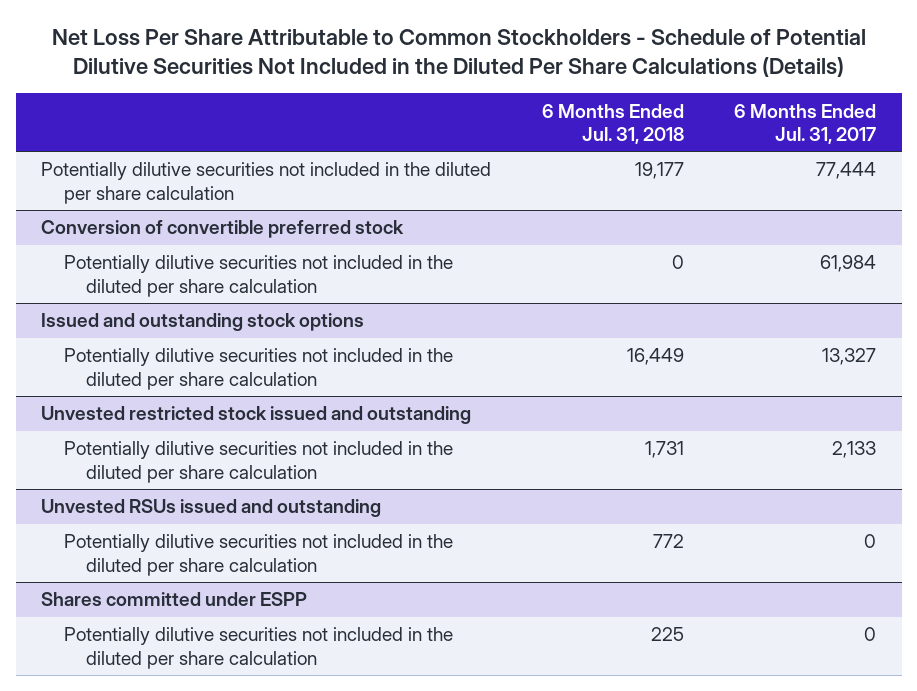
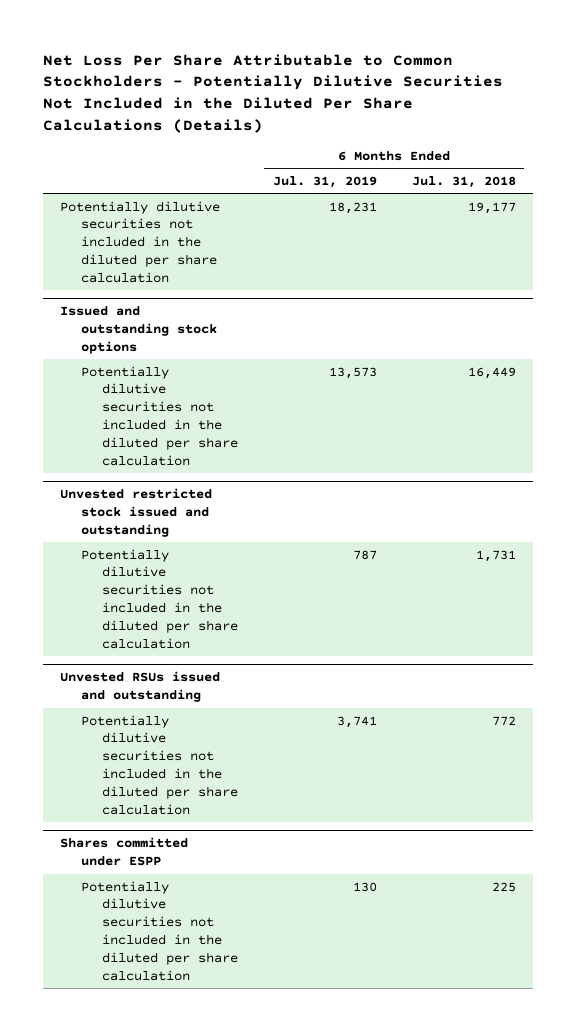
- Net Loss Per Share Attributable to Common Stockholders - Schedule of Potential Dilutive Securities Not Included in the Diluted Per Share Calculations (Details)
+ Net Loss Per Share Attributable to Common Stockholders - Potentially Dilutive Securities Not Included in the Diluted Per Share Calculations (Details)
- | 6 Months Ended Jul. 31, 2018 | 6 Months Ended Jul. 31, 2017
+ | 6 Months Ended Jul. 31, 2019 | 6 Months Ended Jul. 31, 2018
- Conversion of convertible preferred stock
- Potentially dilutive securities not included in the diluted per share calculation | 0 | 61,984

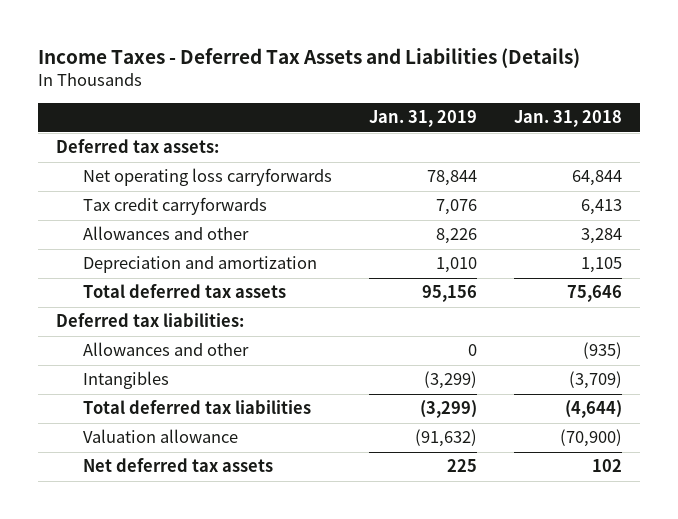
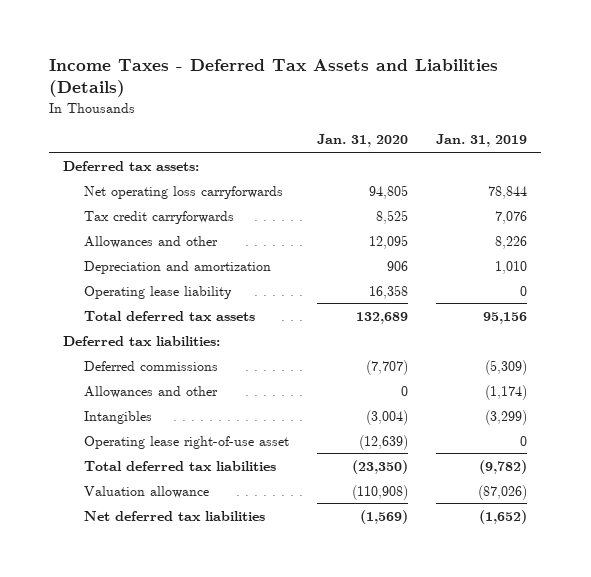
- | Jan. 31, 2019 | Jan. 31, 2018
+ | Jan. 31, 2020 | Jan. 31, 2019
+ Operating lease liability | 16,358 | 0
- Allowances and other | 0 | (935)
+ Deferred commissions | (7,707) | (5,309)
+ Allowances and other | 0 | (1,174)
- Total deferred tax liabilities | (3,299) | (4,644)
- Valuation allowance | (91,632) | (70,900)
- Net deferred tax assets | 225 | 102
+ Operating lease right-of-use asset | (12,639) | 0
+ Total deferred tax liabilities | (23,350) | (9,782)
+ Valuation allowance | (110,908) | (87,026)
+ Net deferred tax liabilities | (1,569) | (1,652)

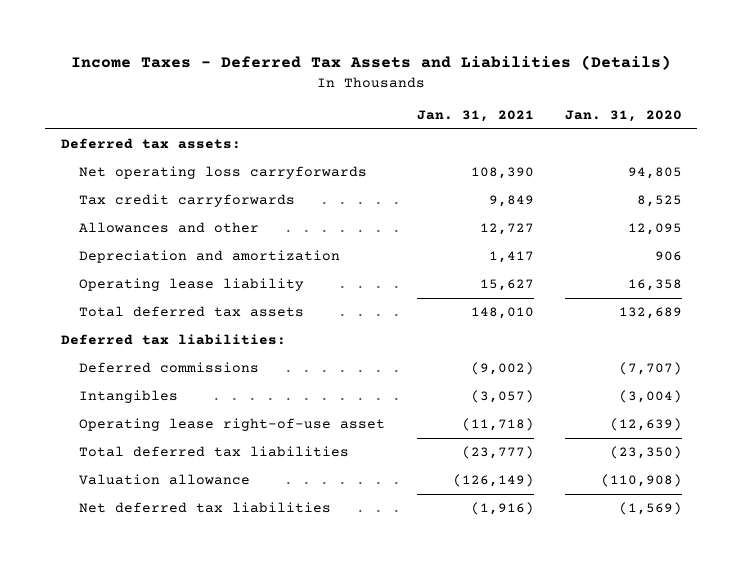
- | Jan. 31, 2020 | Jan. 31, 2019
+ | Jan. 31, 2021 | Jan. 31, 2020
- Allowances and other | 0 | (1,174)

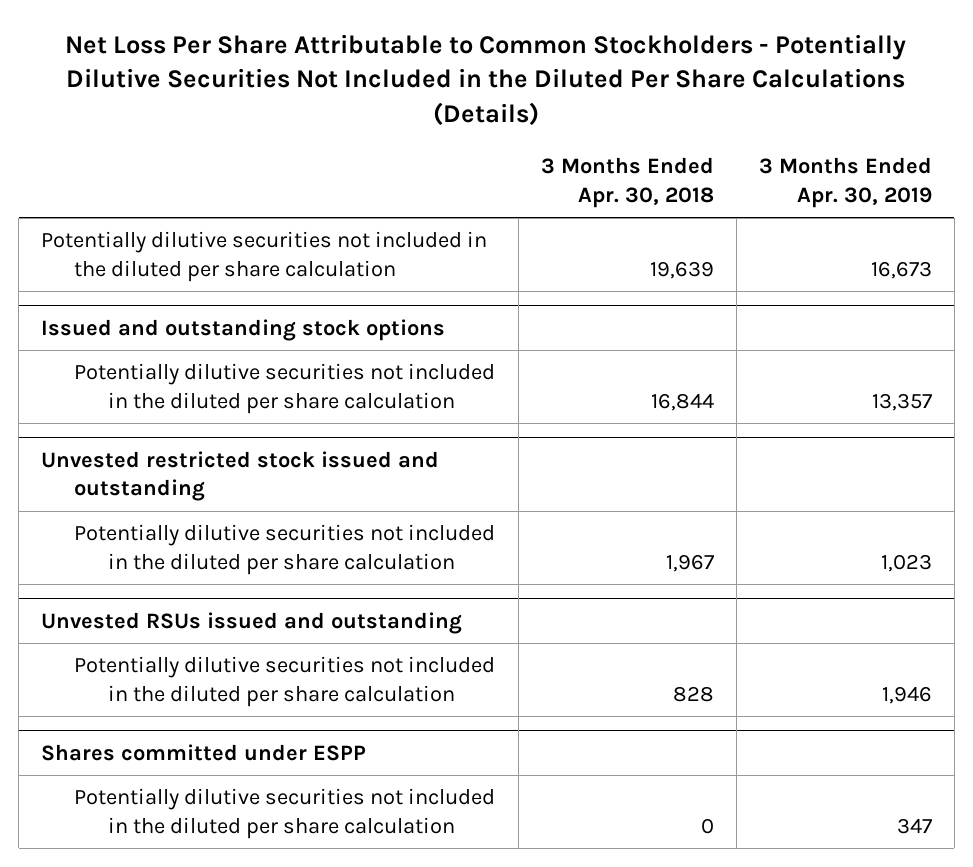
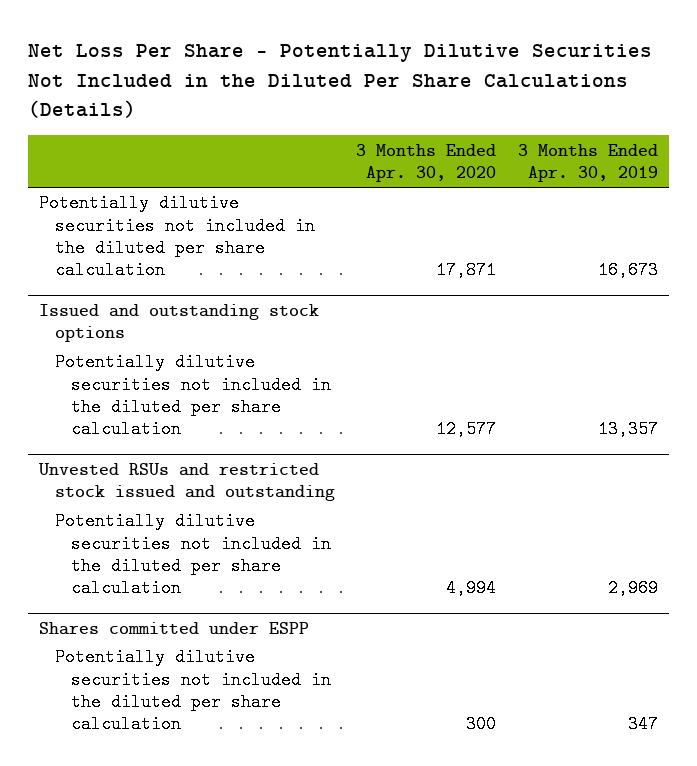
- Net Loss Per Share Attributable to Common Stockholders - Potentially Dilutive Securities Not Included in the Diluted Per Share Calculations (Details)
+ Net Loss Per Share - Potentially Dilutive Securities Not Included in the Diluted Per Share Calculations (Details)
- | 3 Months Ended Apr. 30, 2018 | 3 Months Ended Apr. 30, 2019
+ | 3 Months Ended Apr. 30, 2020 | 3 Months Ended Apr. 30, 2019
- Unvested restricted stock issued and outstanding
- Potentially dilutive securities not included in the diluted per share calculation | 1,967 | 1,023
- Unvested RSUs issued and outstanding
- Potentially dilutive securities not included in the diluted per share calculation | 828 | 1,946
+ Unvested RSUs and restricted stock issued and outstanding
+ Potentially dilutive securities not included in the diluted per share calculation | 4,994 | 2,969

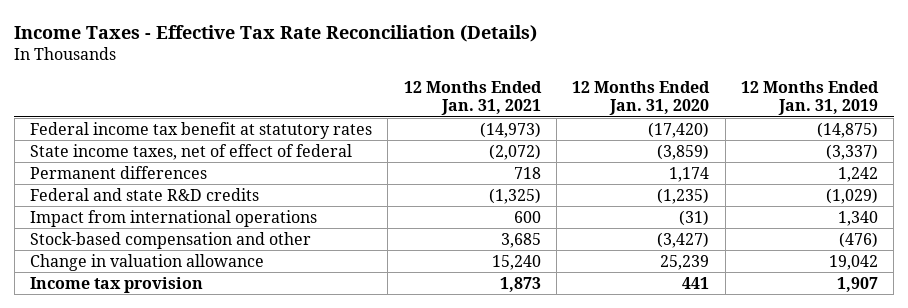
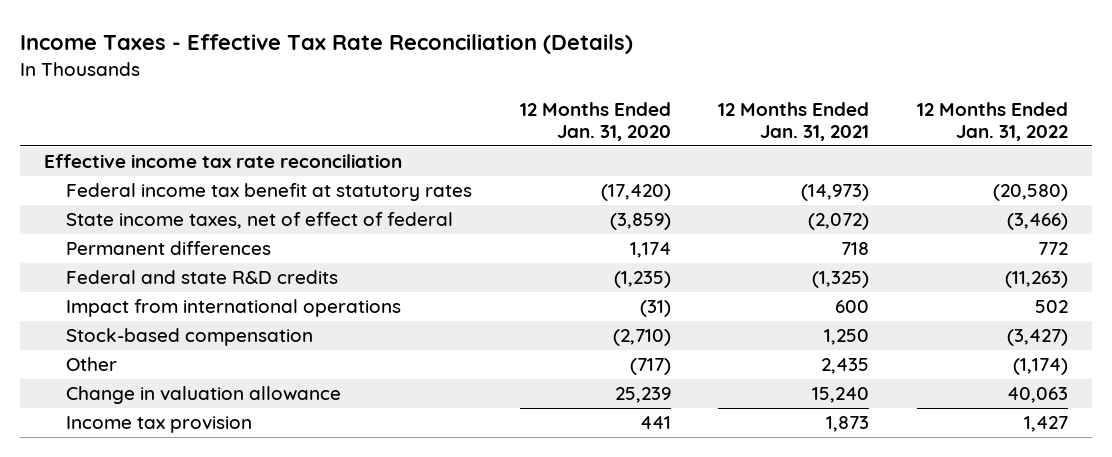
- | 12 Months Ended Jan. 31, 2021 | 12 Months Ended Jan. 31, 2020 | 12 Months Ended Jan. 31, 2019
+ | 12 Months Ended Jan. 31, 2020 | 12 Months Ended Jan. 31, 2021 | 12 Months Ended Jan. 31, 2022
+ Effective income tax rate reconciliation
- Stock-based compensation and other | 3,685 | (3,427) | (476)
+ Stock-based compensation | (2,710) | 1,250 | (3,427)
+ Other | (717) | 2,435 | (1,174)

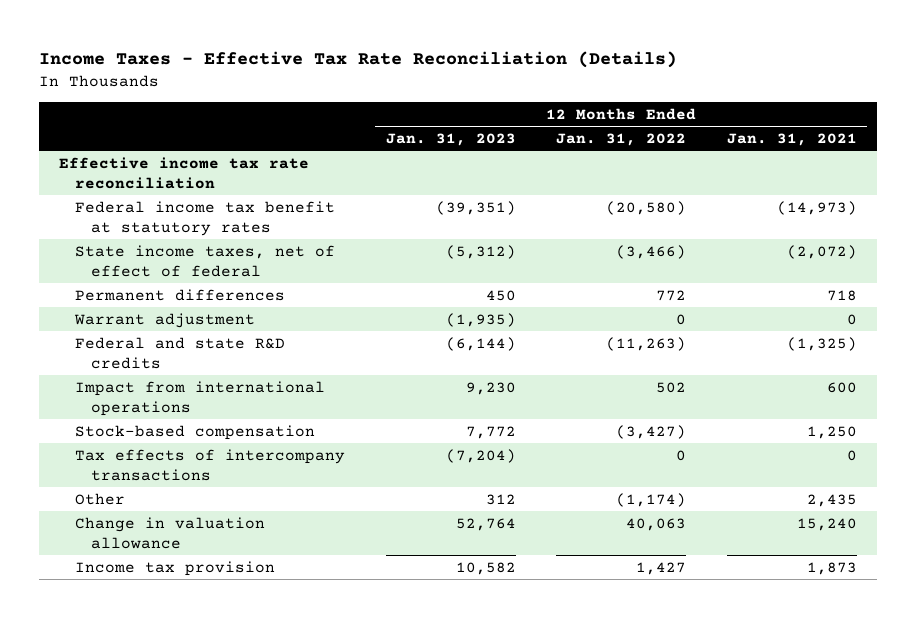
- | 12 Months Ended Jan. 31, 2020 | 12 Months Ended Jan. 31, 2021 | 12 Months Ended Jan. 31, 2022
+ | 12 Months Ended Jan. 31, 2023 | 12 Months Ended Jan. 31, 2022 | 12 Months Ended Jan. 31, 2021
+ Warrant adjustment | (1,935) | 0 | 0
+ Tax effects of intercompany transactions | (7,204) | 0 | 0

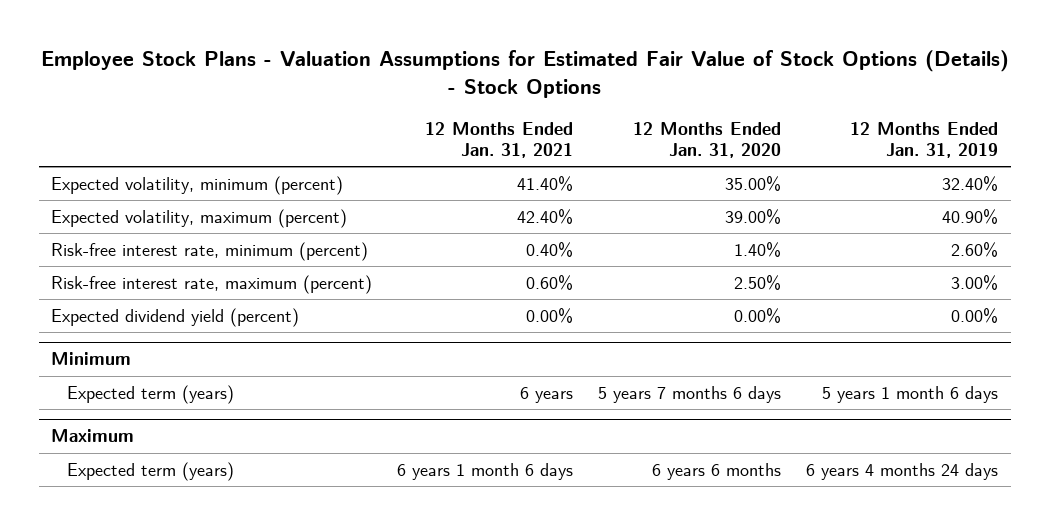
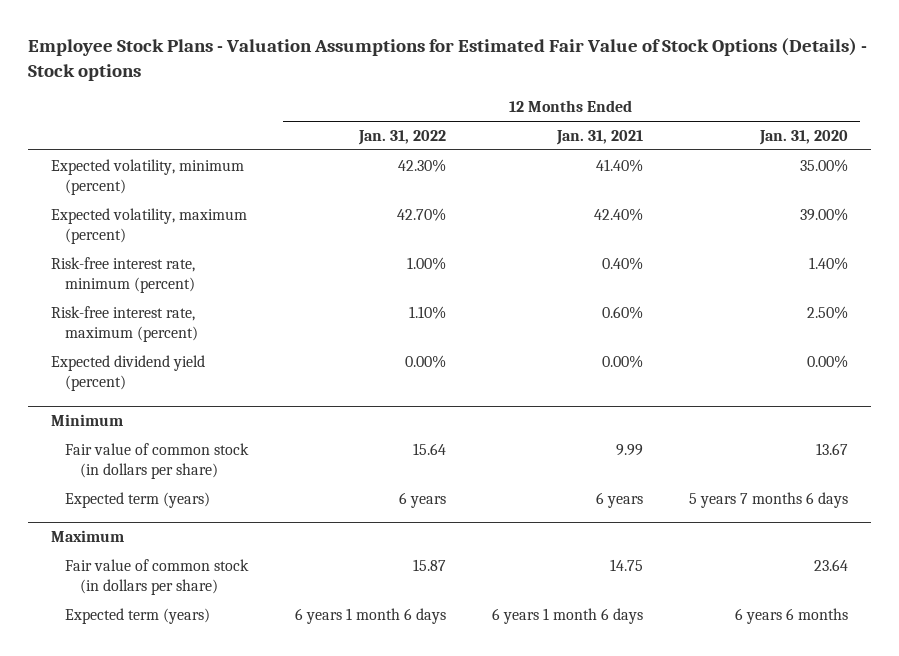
- Employee Stock Plans - Valuation Assumptions for Estimated Fair Value of Stock Options (Details) - Stock Options
+ Employee Stock Plans - Valuation Assumptions for Estimated Fair Value of Stock Options (Details) - Stock options
- | 12 Months Ended Jan. 31, 2021 | 12 Months Ended Jan. 31, 2020 | 12 Months Ended Jan. 31, 2019
+ | 12 Months Ended Jan. 31, 2022 | 12 Months Ended Jan. 31, 2021 | 12 Months Ended Jan. 31, 2020
@ Minimum
+ Fair value of common stock (in dollars per share) | 15.64 | 9.99 | 13.67
@ Maximum
+ Fair value of common stock (in dollars per share) | 15.87 | 14.75 | 23.64

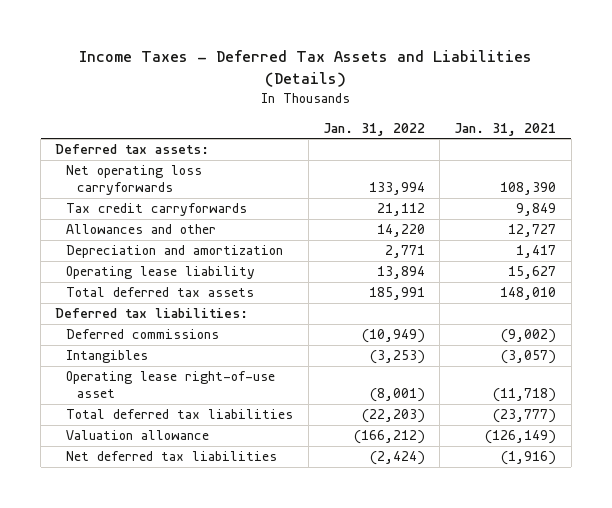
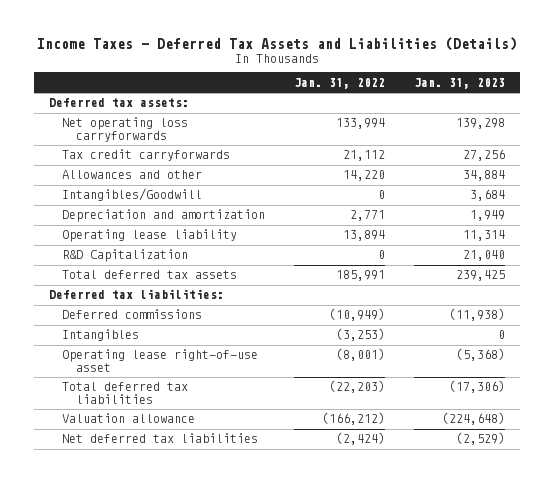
- | Jan. 31, 2022 | Jan. 31, 2021
+ | Jan. 31, 2022 | Jan. 31, 2023
+ Intangibles/Goodwill | 0 | 3,684
+ R&D Capitalization | 0 | 21,040

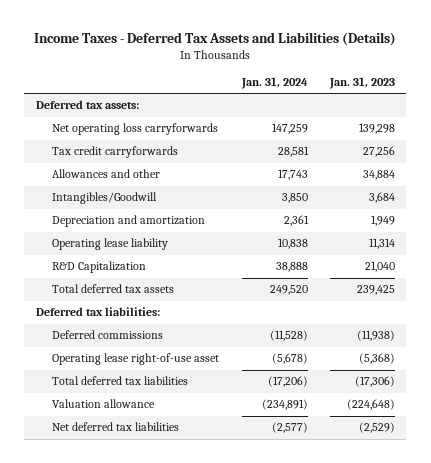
- | Jan. 31, 2022 | Jan. 31, 2023
+ | Jan. 31, 2024 | Jan. 31, 2023
- Intangibles | (3,253) | 0

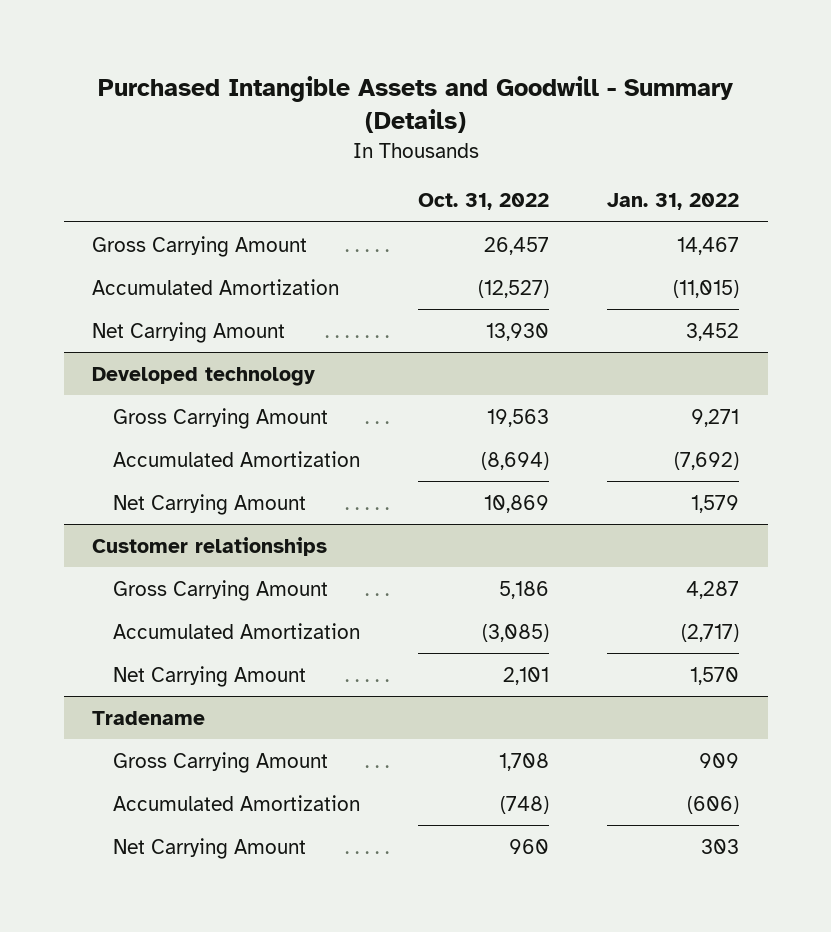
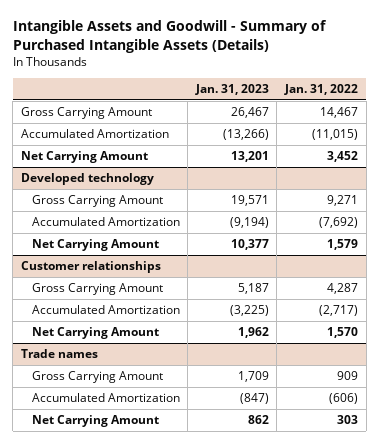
- Purchased Intangible Assets and Goodwill - Summary (Details)
+ Intangible Assets and Goodwill - Summary of Purchased Intangible Assets (Details)
- | Oct. 31, 2022 | Jan. 31, 2022
+ | Jan. 31, 2023 | Jan. 31, 2022
- Tradename
+ Trade names

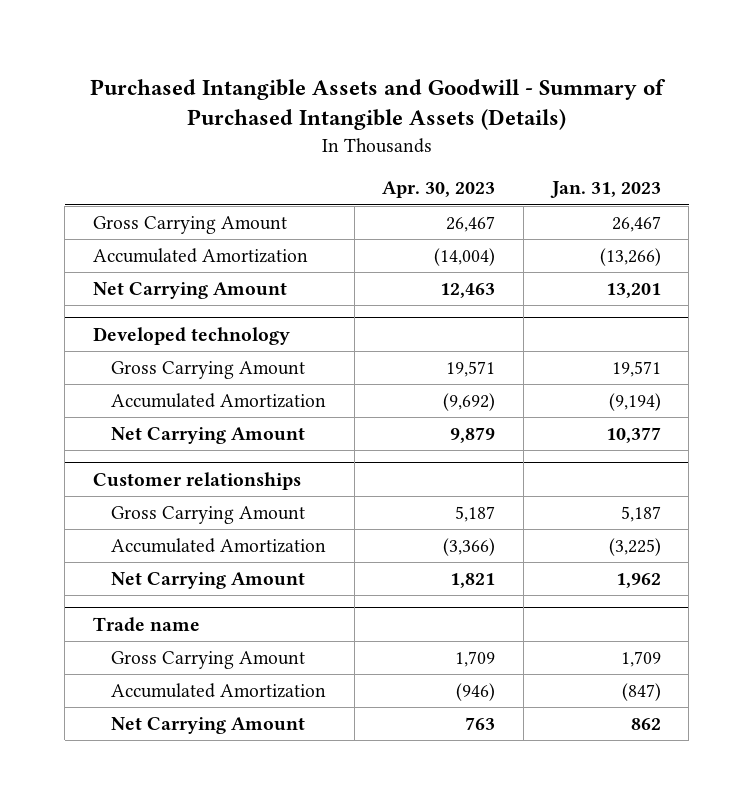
- Intangible Assets and Goodwill - Summary of Purchased Intangible Assets (Details)
+ Purchased Intangible Assets and Goodwill - Summary of Purchased Intangible Assets (Details)
- | Jan. 31, 2023 | Jan. 31, 2022
+ | Apr. 30, 2023 | Jan. 31, 2023
- Trade names
+ Trade name

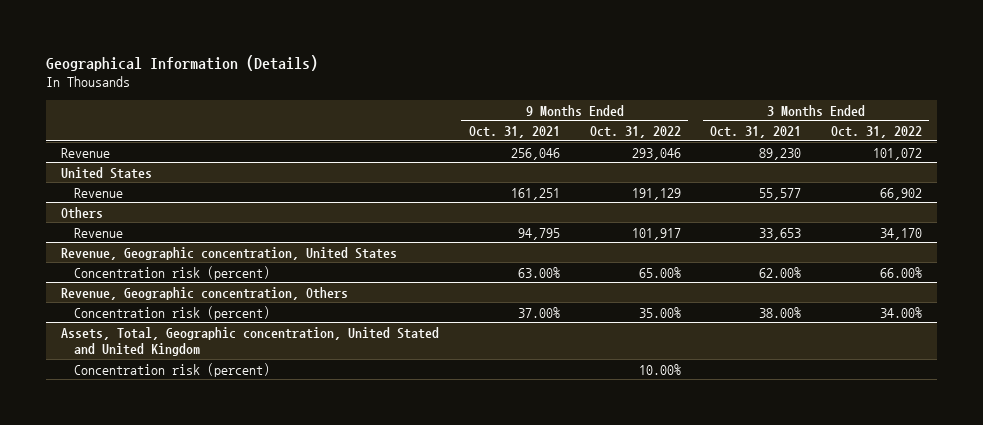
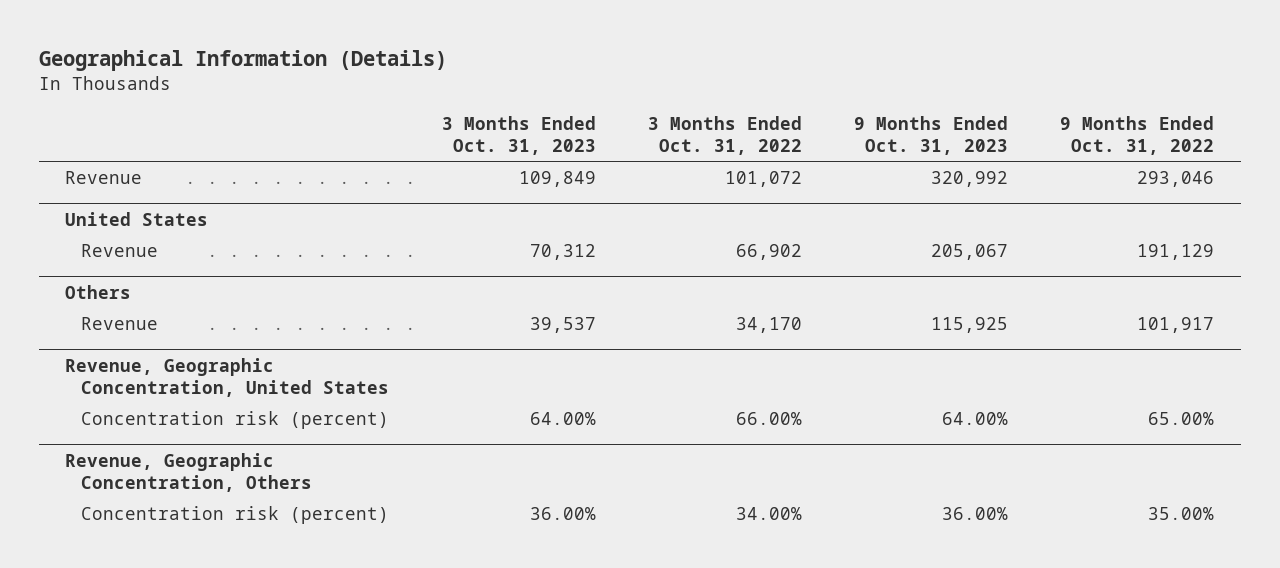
- | 9 Months Ended Oct. 31, 2021 | 9 Months Ended Oct. 31, 2022 | 3 Months Ended Oct. 31, 2021 | 3 Months Ended Oct. 31, 2022
+ | 3 Months Ended Oct. 31, 2023 | 3 Months Ended Oct. 31, 2022 | 9 Months Ended Oct. 31, 2023 | 9 Months Ended Oct. 31, 2022
- Revenue, Geographic concentration, United States
+ Revenue, Geographic Concentration, United States
- Revenue, Geographic concentration, Others
+ Revenue, Geographic Concentration, Others
- Assets, Total, Geographic concentration, United Stated and United Kingdom
- Concentration risk (percent) | | 10.00% | |

